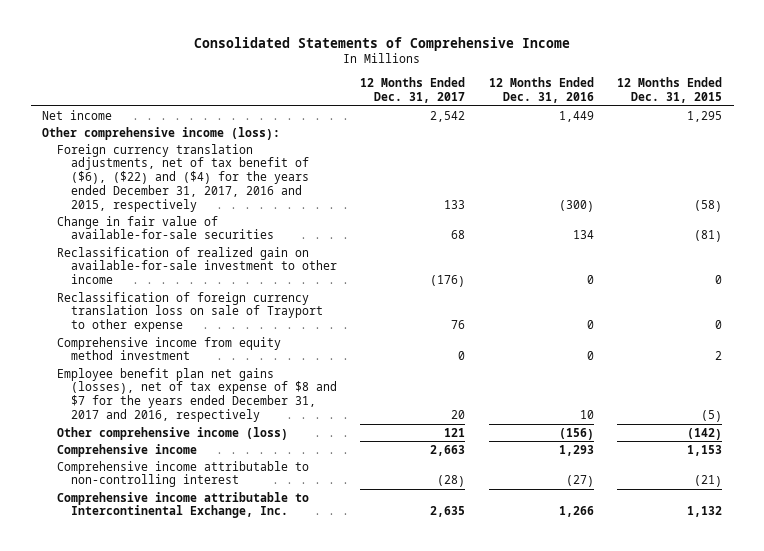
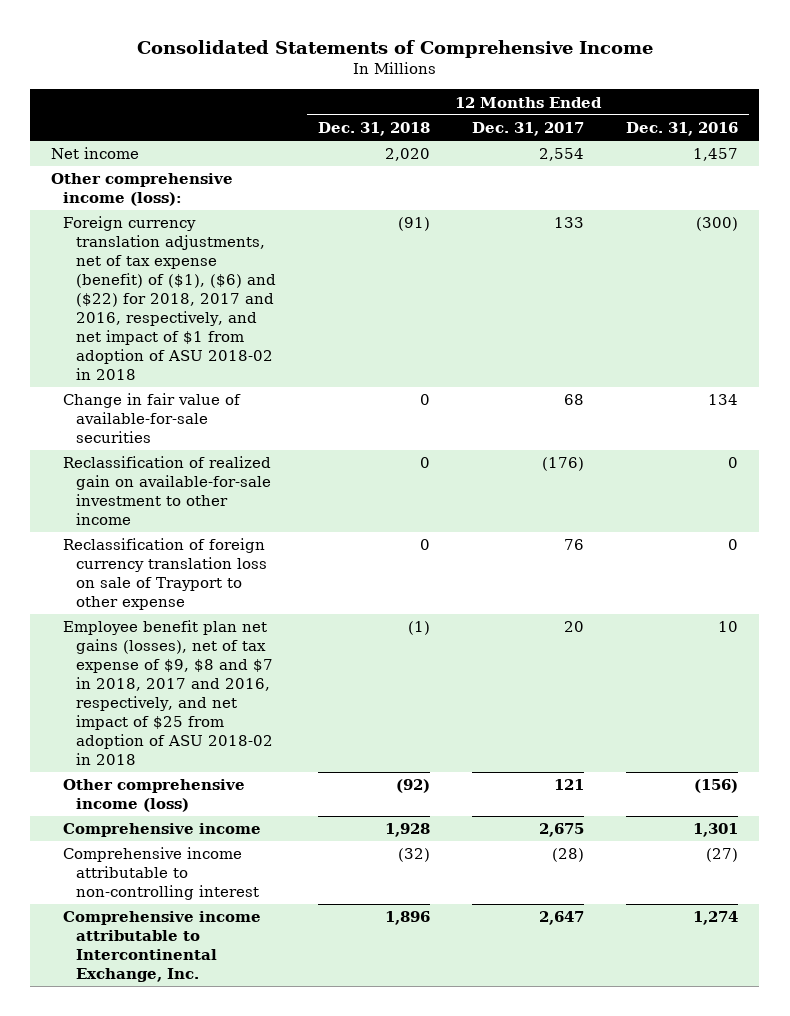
- | 12 Months Ended Dec. 31, 2017 | 12 Months Ended Dec. 31, 2016 | 12 Months Ended Dec. 31, 2015
+ | 12 Months Ended Dec. 31, 2018 | 12 Months Ended Dec. 31, 2017 | 12 Months Ended Dec. 31, 2016
- Net income | 2,542 | 1,449 | 1,295
+ Net income | 2,020 | 2,554 | 1,457
- Foreign currency translation adjustments, net of tax benefit of ($6), ($22) and ($4) for the years ended December 31, 2017, 2016 and 2015, respectively | 133 | (300) | (58)
+ Foreign currency translation adjustments, net of tax expense (benefit) of ($1), ($6) and ($22) for 2018, 2017 and 2016, respectively, and net impact of $1 from adoption of ASU 2018-02 in 2018 | (91) | 133 | (300)
- Comprehensive income from equity method investment | 0 | 0 | 2
- Employee benefit plan net gains (losses), net of tax expense of $8 and $7 for the years ended December 31, 2017 and 2016, respectively | 20 | 10 | (5)
+ Employee benefit plan net gains (losses), net of tax expense of $9, $8 and $7 in 2018, 2017 and 2016, respectively, and net impact of $25 from adoption of ASU 2018-02 in 2018 | (1) | 20 | 10
- Comprehensive income | 2,663 | 1,293 | 1,153
+ Comprehensive income | 1,928 | 2,675 | 1,301
- Comprehensive income attributable to Intercontinental Exchange, Inc. | 2,635 | 1,266 | 1,132
+ Comprehensive income attributable to Intercontinental Exchange, Inc. | 1,896 | 2,647 | 1,274

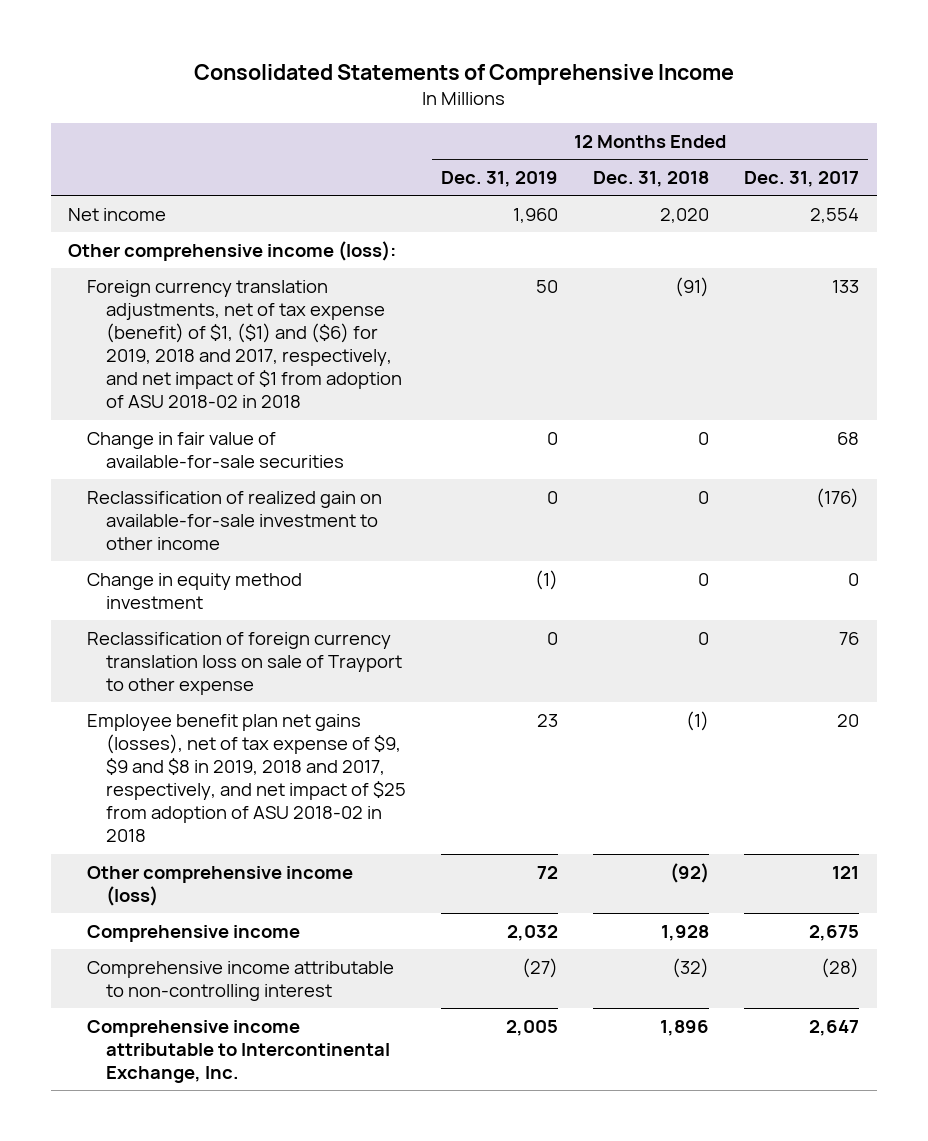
- | 12 Months Ended Dec. 31, 2018 | 12 Months Ended Dec. 31, 2017 | 12 Months Ended Dec. 31, 2016
+ | 12 Months Ended Dec. 31, 2019 | 12 Months Ended Dec. 31, 2018 | 12 Months Ended Dec. 31, 2017
- Foreign currency translation adjustments, net of tax expense (benefit) of ($1), ($6) and ($22) for 2018, 2017 and 2016, respectively, and net impact of $1 from adoption of ASU 2018-02 in 2018 | (91) | 133 | (300)
+ Foreign currency translation adjustments, net of tax expense (benefit) of $1, ($1) and ($6) for 2019, 2018 and 2017, respectively, and net impact of $1 from adoption of ASU 2018-02 in 2018 | 50 | (91) | 133
+ Change in equity method investment | (1) | 0 | 0
- Employee benefit plan net gains (losses), net of tax expense of $9, $8 and $7 in 2018, 2017 and 2016, respectively, and net impact of $25 from adoption of ASU 2018-02 in 2018 | (1) | 20 | 10
+ Employee benefit plan net gains (losses), net of tax expense of $9, $9 and $8 in 2019, 2018 and 2017, respectively, and net impact of $25 from adoption of ASU 2018-02 in 2018 | 23 | (1) | 20

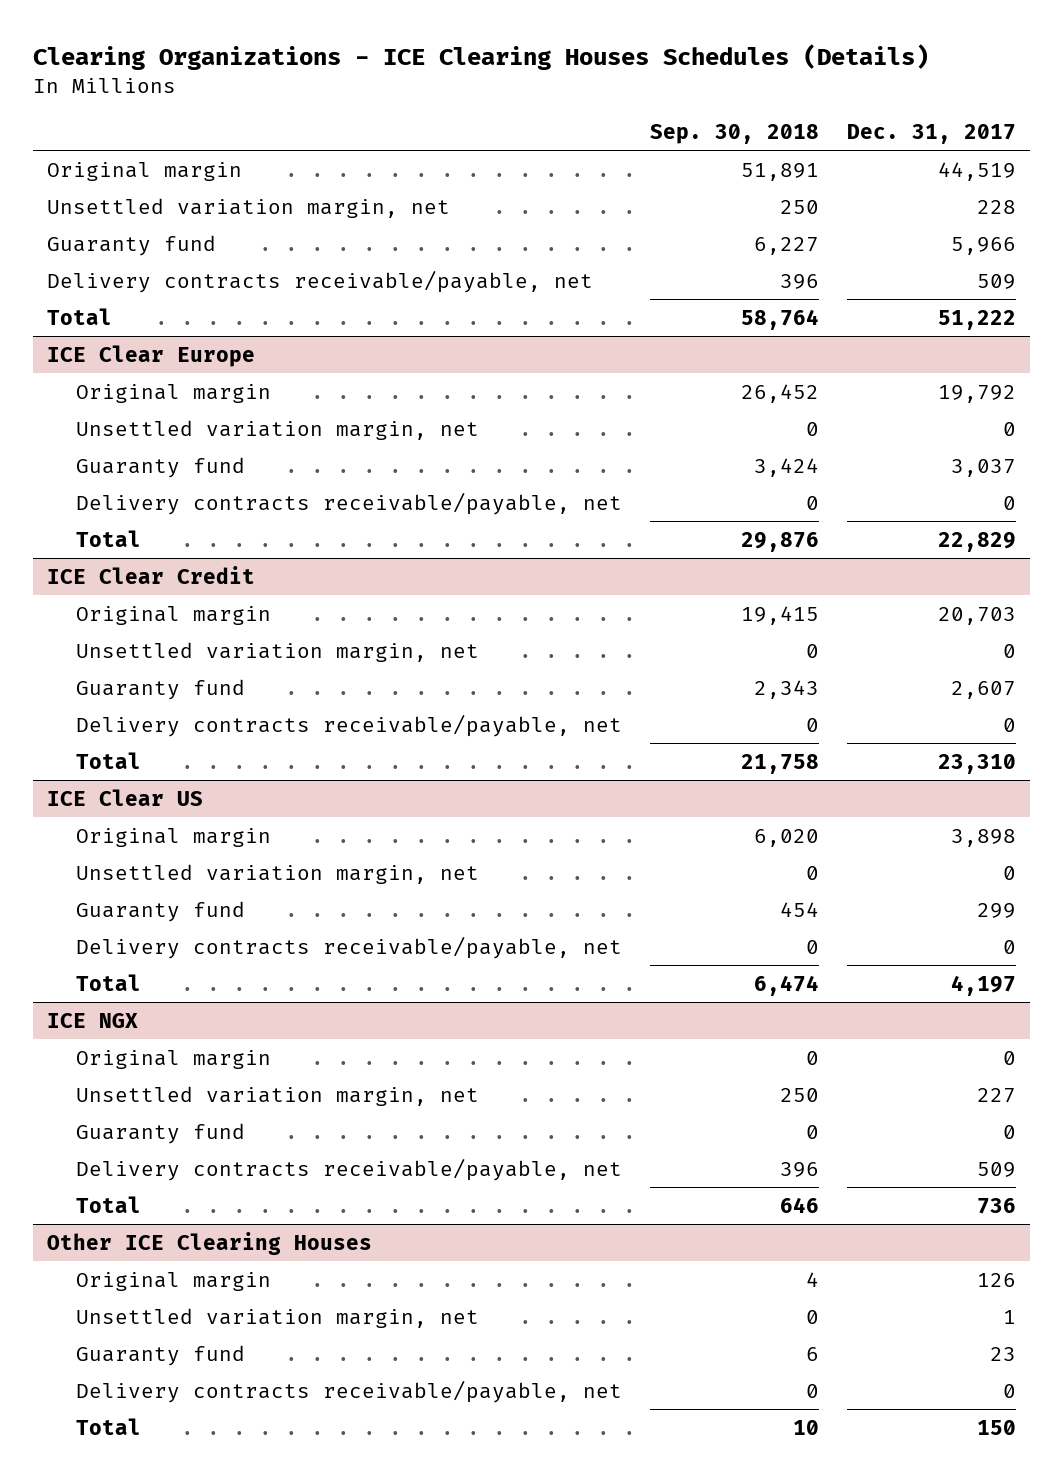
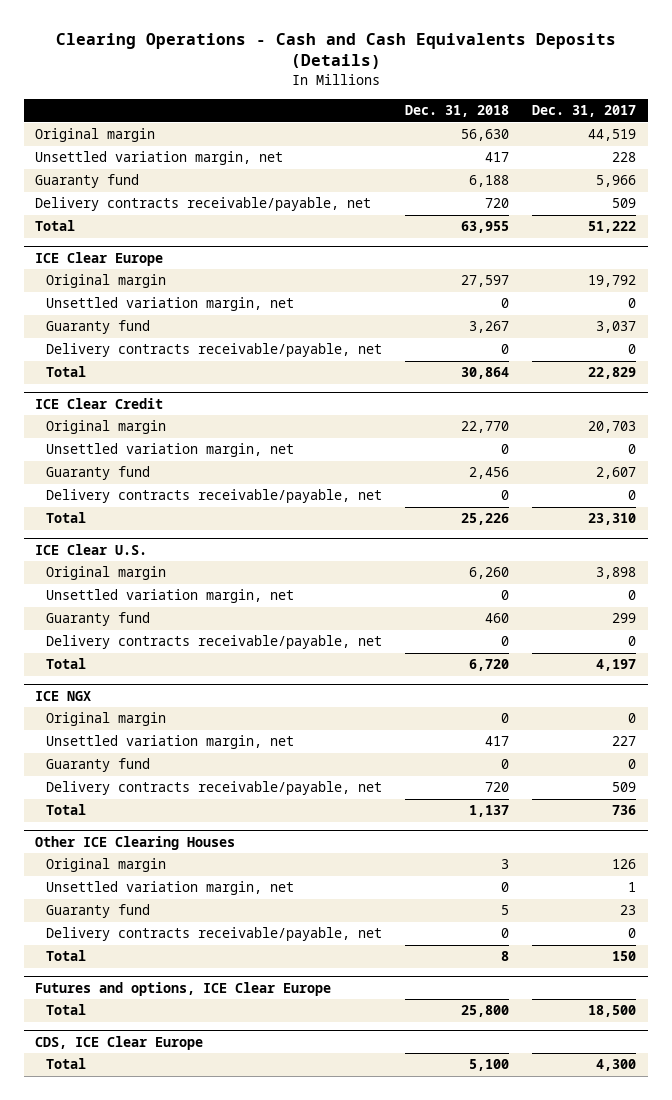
- Clearing Organizations - ICE Clearing Houses Schedules (Details)
+ Clearing Operations - Cash and Cash Equivalents Deposits (Details)
- | Sep. 30, 2018 | Dec. 31, 2017
+ | Dec. 31, 2018 | Dec. 31, 2017
- ICE Clear US
+ ICE Clear U.S.
+ Futures and options, ICE Clear Europe
+ Total | 25,800 | 18,500
+ CDS, ICE Clear Europe
+ Total | 5,100 | 4,300

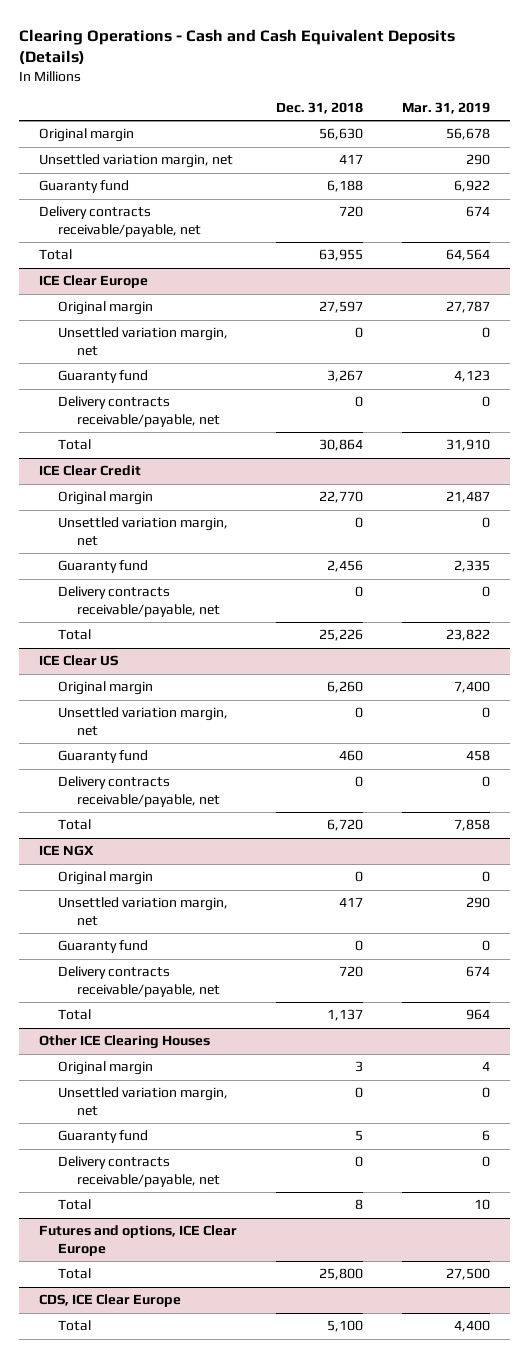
- Clearing Operations - Cash and Cash Equivalents Deposits (Details)
+ Clearing Operations - Cash and Cash Equivalent Deposits (Details)
- | Dec. 31, 2018 | Dec. 31, 2017
+ | Dec. 31, 2018 | Mar. 31, 2019
- ICE Clear U.S.
+ ICE Clear US

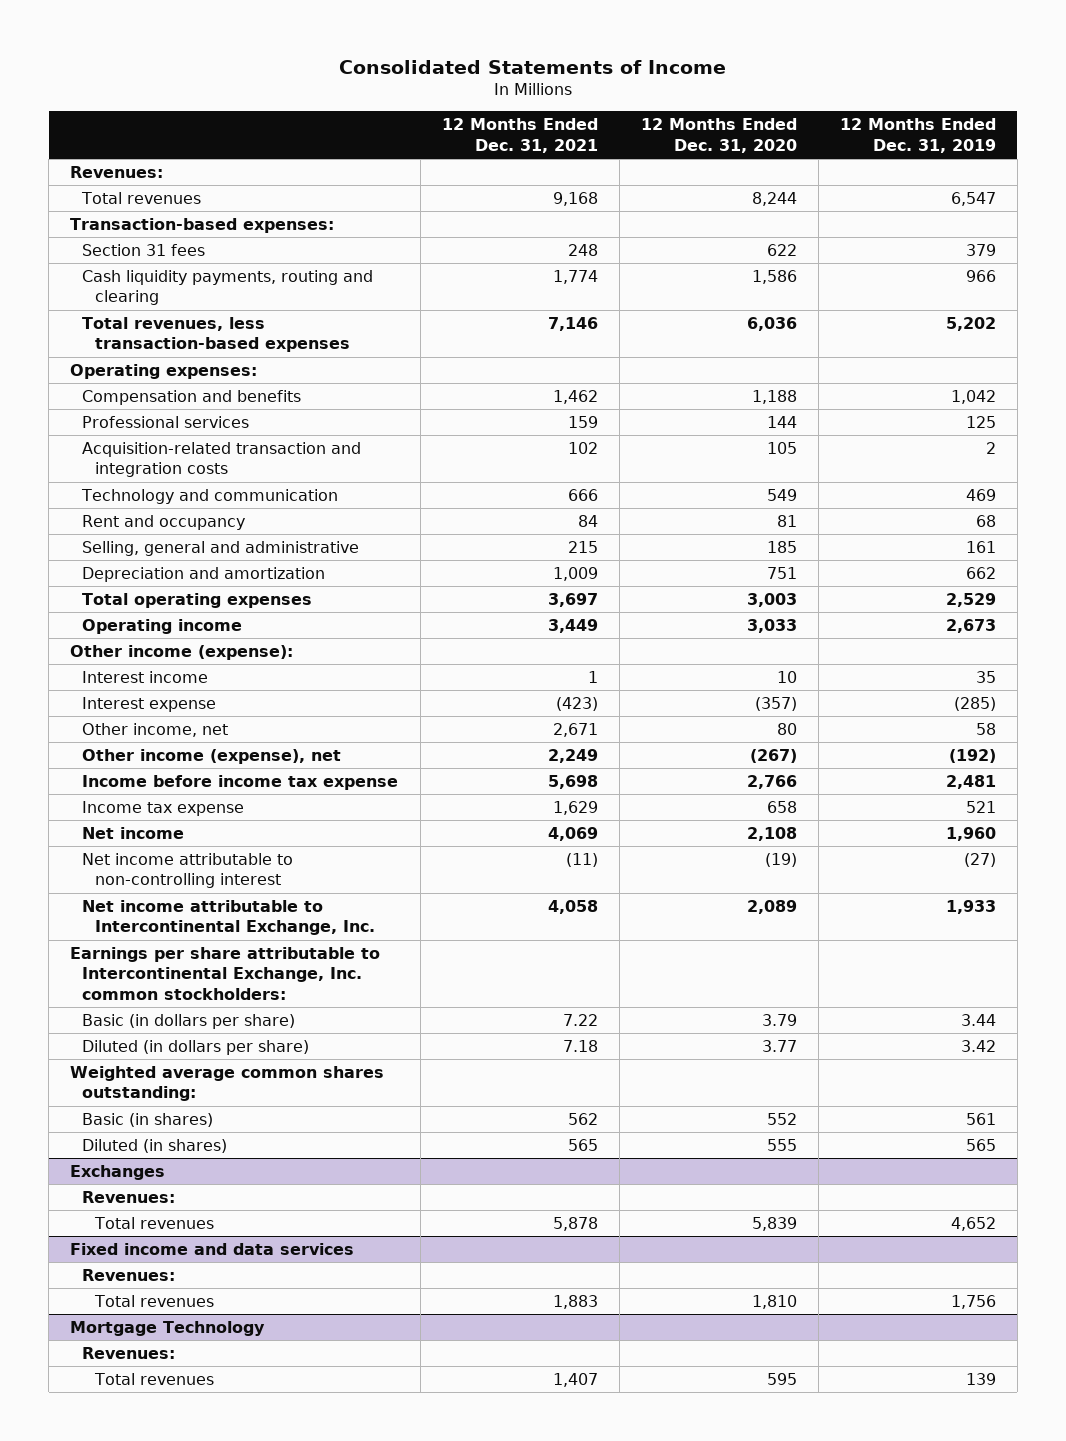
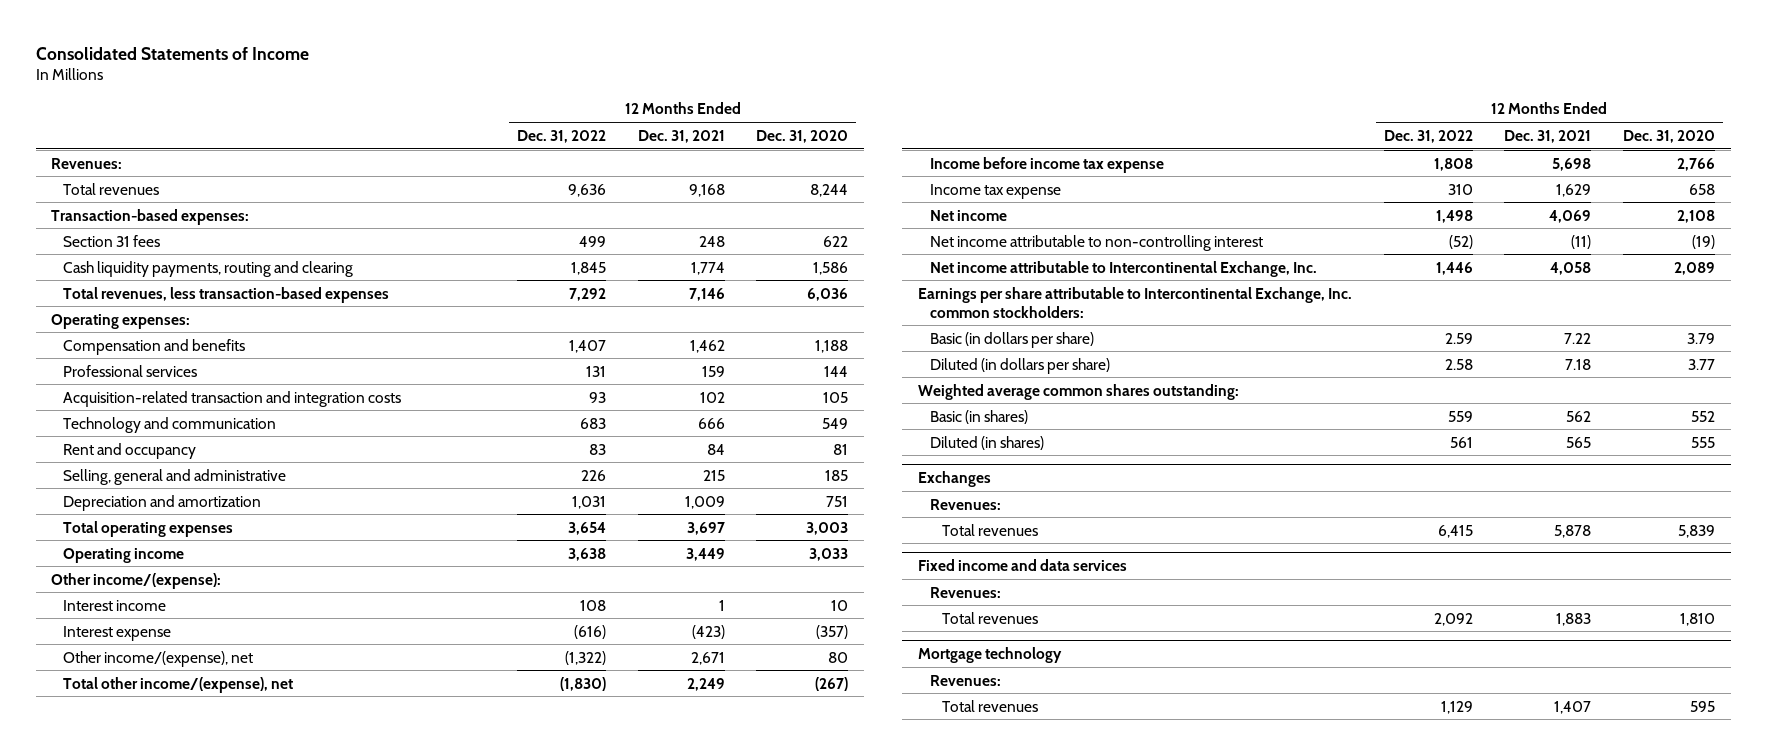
- | 12 Months Ended Dec. 31, 2021 | 12 Months Ended Dec. 31, 2020 | 12 Months Ended Dec. 31, 2019
+ | 12 Months Ended Dec. 31, 2022 | 12 Months Ended Dec. 31, 2021 | 12 Months Ended Dec. 31, 2020
- Other income (expense):
+ Other income/(expense):
- Other income, net | 2,671 | 80 | 58
- Other income (expense), net | 2,249 | (267) | (192)
+ Other income/(expense), net | (1,322) | 2,671 | 80
+ Total other income/(expense), net | (1,830) | 2,249 | (267)
- Mortgage Technology
+ Mortgage technology

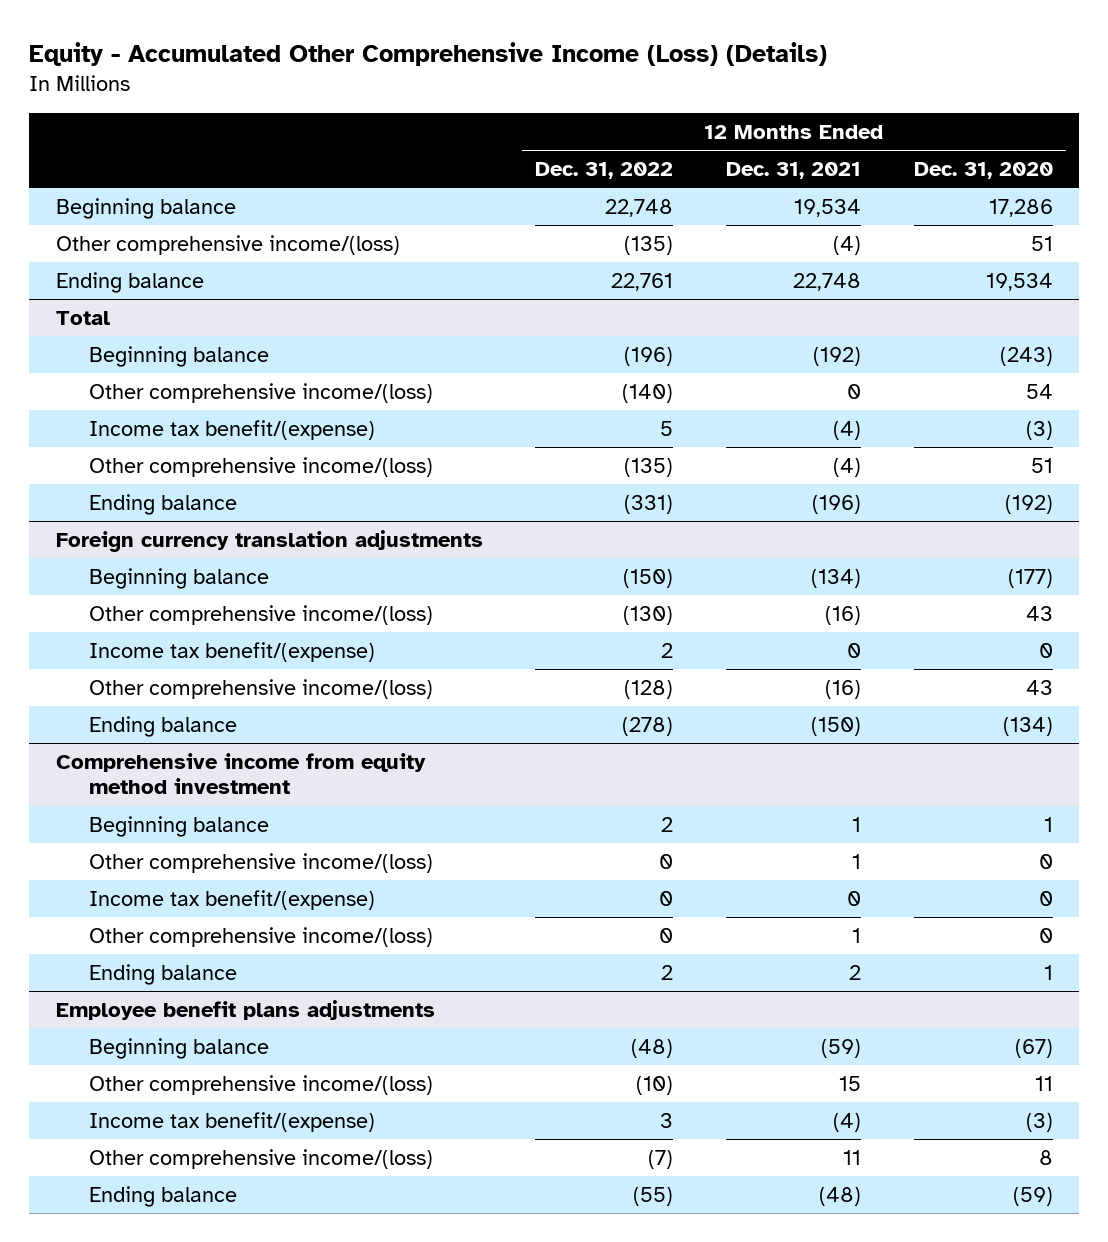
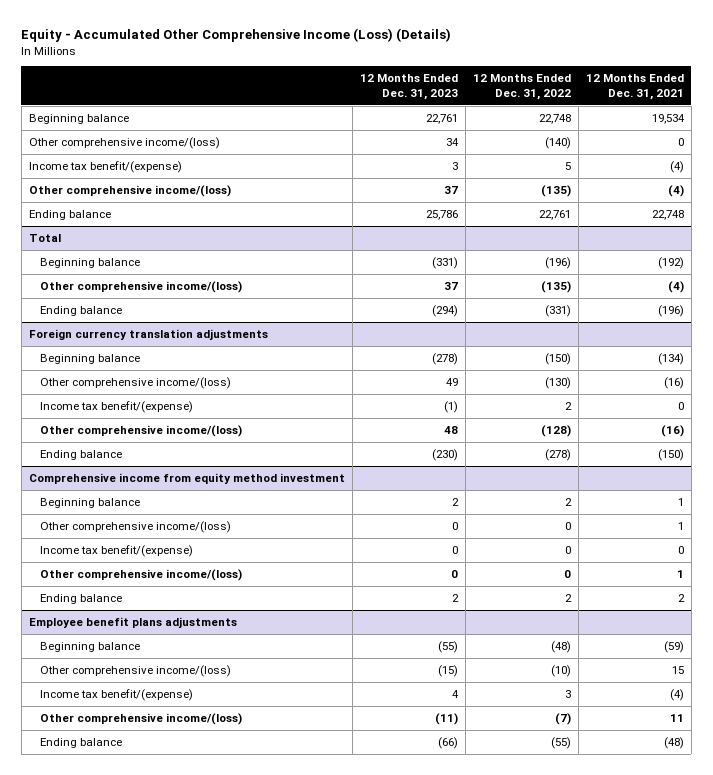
- | 12 Months Ended Dec. 31, 2022 | 12 Months Ended Dec. 31, 2021 | 12 Months Ended Dec. 31, 2020
+ | 12 Months Ended Dec. 31, 2023 | 12 Months Ended Dec. 31, 2022 | 12 Months Ended Dec. 31, 2021
+ Other comprehensive income/(loss) | 34 | (140) | 0
+ Income tax benefit/(expense) | 3 | 5 | (4)
@ Total
- Other comprehensive income/(loss) | (140) | 0 | 54
- Income tax benefit/(expense) | 5 | (4) | (3)

